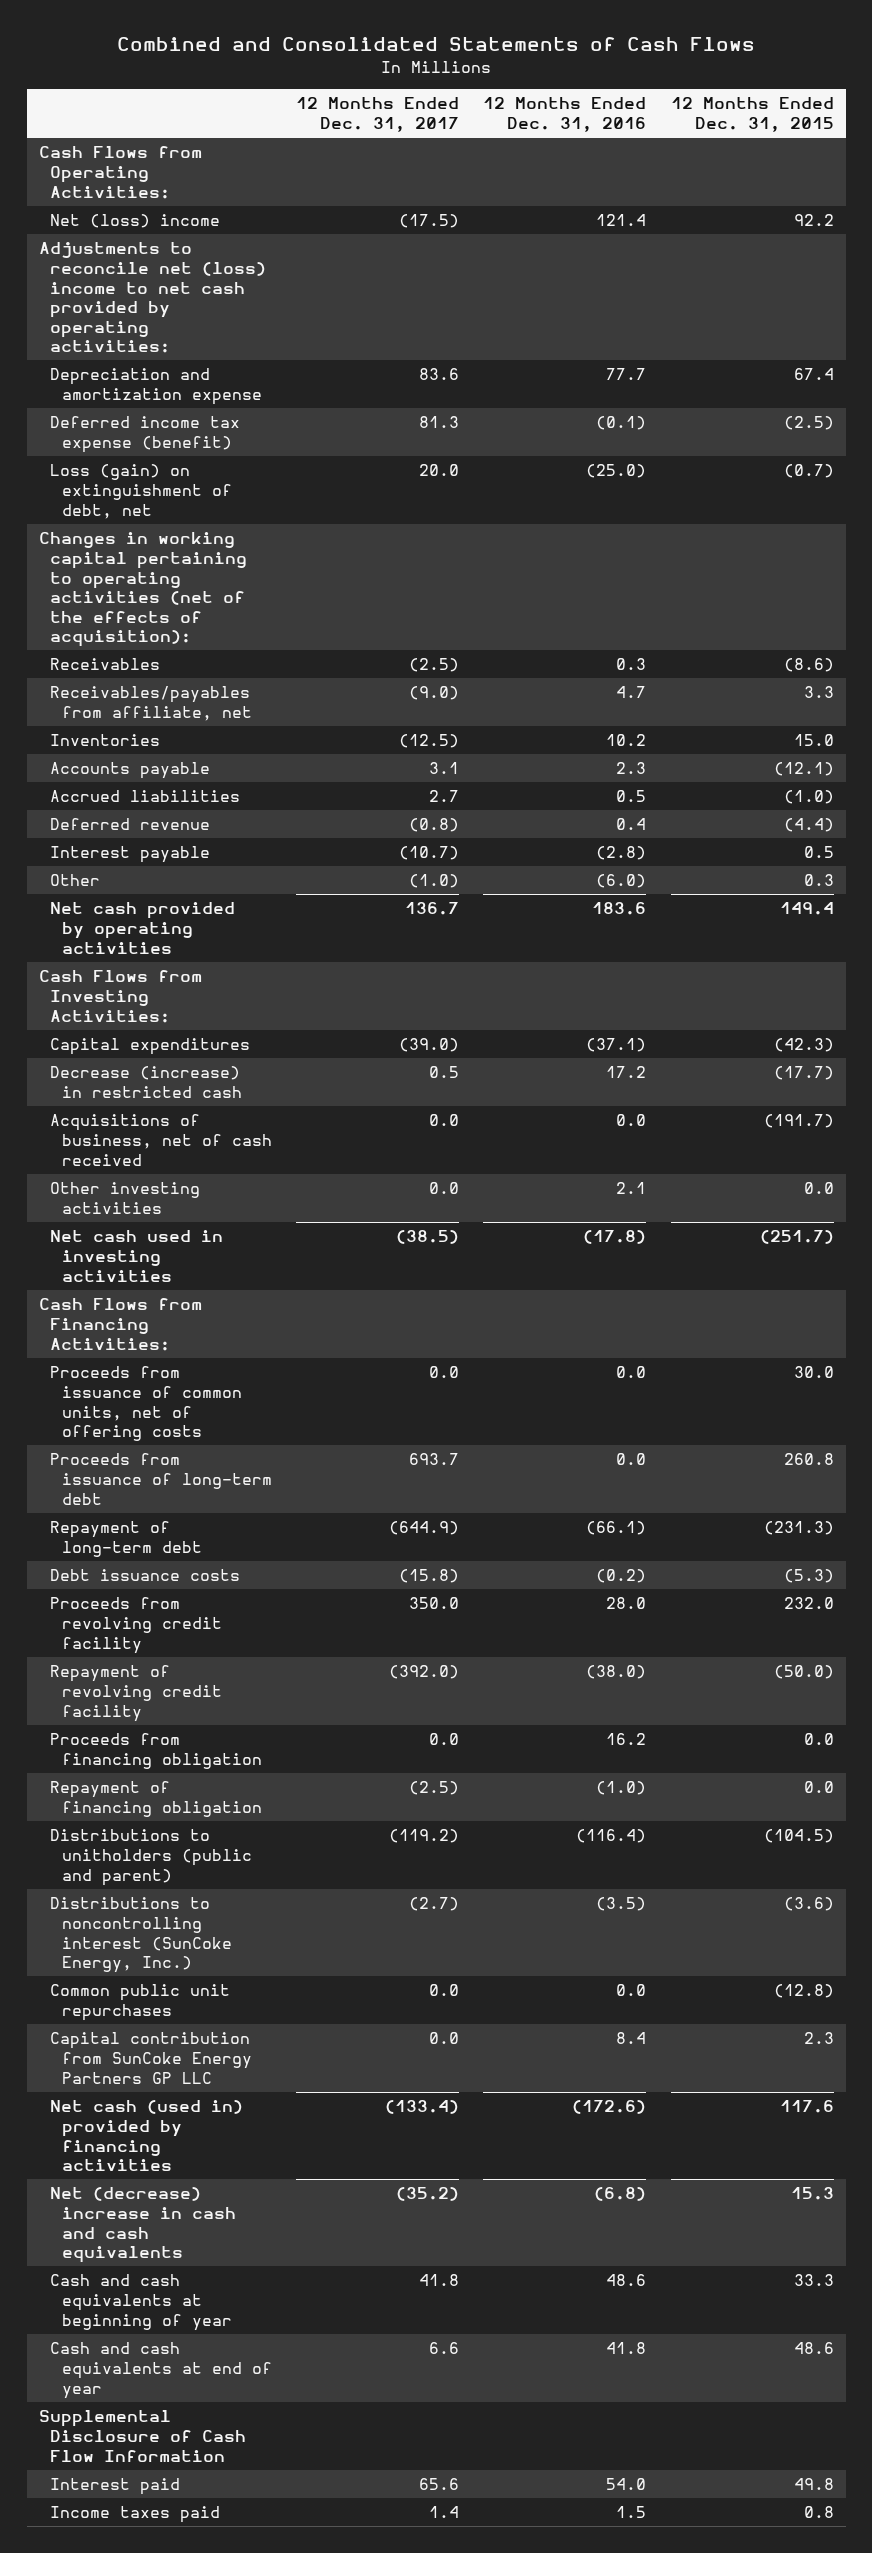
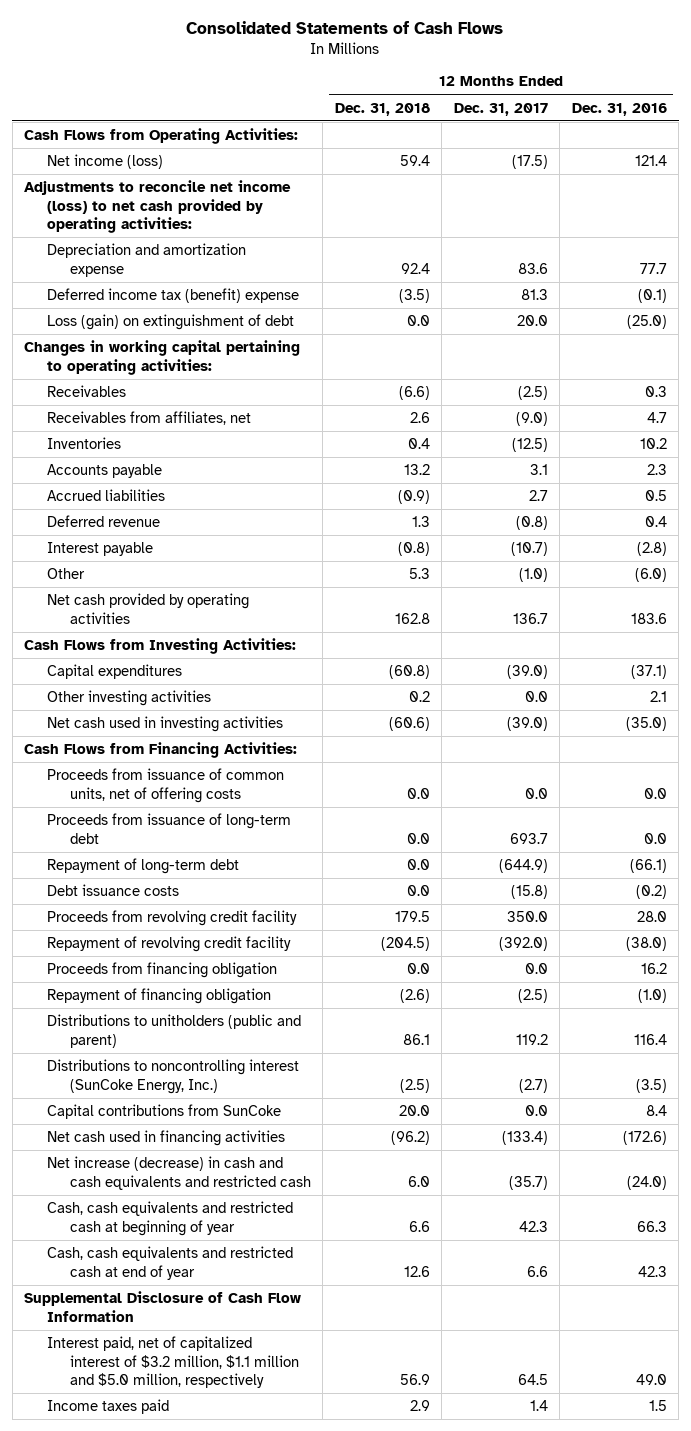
- Combined and Consolidated Statements of Cash Flows
+ Consolidated Statements of Cash Flows
- | 12 Months Ended Dec. 31, 2017 | 12 Months Ended Dec. 31, 2016 | 12 Months Ended Dec. 31, 2015
+ | 12 Months Ended Dec. 31, 2018 | 12 Months Ended Dec. 31, 2017 | 12 Months Ended Dec. 31, 2016
- Net (loss) income | (17.5) | 121.4 | 92.2
- Adjustments to reconcile net (loss) income to net cash provided by operating activities:
+ Net income (loss) | 59.4 | (17.5) | 121.4
+ Adjustments to reconcile net income (loss) to net cash provided by operating activities:
- Deferred income tax expense (benefit) | 81.3 | (0.1) | (2.5)
- Loss (gain) on extinguishment of debt, net | 20.0 | (25.0) | (0.7)
- Changes in working capital pertaining to operating activities (net of the effects of acquisition):
+ Deferred income tax (benefit) expense | (3.5) | 81.3 | (0.1)
+ Loss (gain) on extinguishment of debt | 0.0 | 20.0 | (25.0)
+ Changes in working capital pertaining to operating activities:
- Receivables/payables from affiliate, net | (9.0) | 4.7 | 3.3
+ Receivables from affiliates, net | 2.6 | (9.0) | 4.7
- Decrease (increase) in restricted cash | 0.5 | 17.2 | (17.7)
- Acquisitions of business, net of cash received | 0.0 | 0.0 | (191.7)
- Net cash used in investing activities | (38.5) | (17.8) | (251.7)
+ Net cash used in investing activities | (60.6) | (39.0) | (35.0)
- Distributions to unitholders (public and parent) | (119.2) | (116.4) | (104.5)
+ Distributions to unitholders (public and parent) | 86.1 | 119.2 | 116.4
- Common public unit repurchases | 0.0 | 0.0 | (12.8)
- Capital contribution from SunCoke Energy Partners GP LLC | 0.0 | 8.4 | 2.3
- Net cash (used in) provided by financing activities | (133.4) | (172.6) | 117.6
- Net (decrease) increase in cash and cash equivalents | (35.2) | (6.8) | 15.3
- Cash and cash equivalents at beginning of year | 41.8 | 48.6 | 33.3
- Cash and cash equivalents at end of year | 6.6 | 41.8 | 48.6
+ Capital contributions from SunCoke | 20.0 | 0.0 | 8.4
+ Net cash used in financing activities | (96.2) | (133.4) | (172.6)
+ Net increase (decrease) in cash and cash equivalents and restricted cash | 6.0 | (35.7) | (24.0)
+ Cash, cash equivalents and restricted cash at beginning of year | 6.6 | 42.3 | 66.3
+ Cash, cash equivalents and restricted cash at end of year | 12.6 | 6.6 | 42.3
- Interest paid | 65.6 | 54.0 | 49.8
+ Interest paid, net of capitalized interest of $3.2 million, $1.1 million and $5.0 million, respectively | 56.9 | 64.5 | 49.0

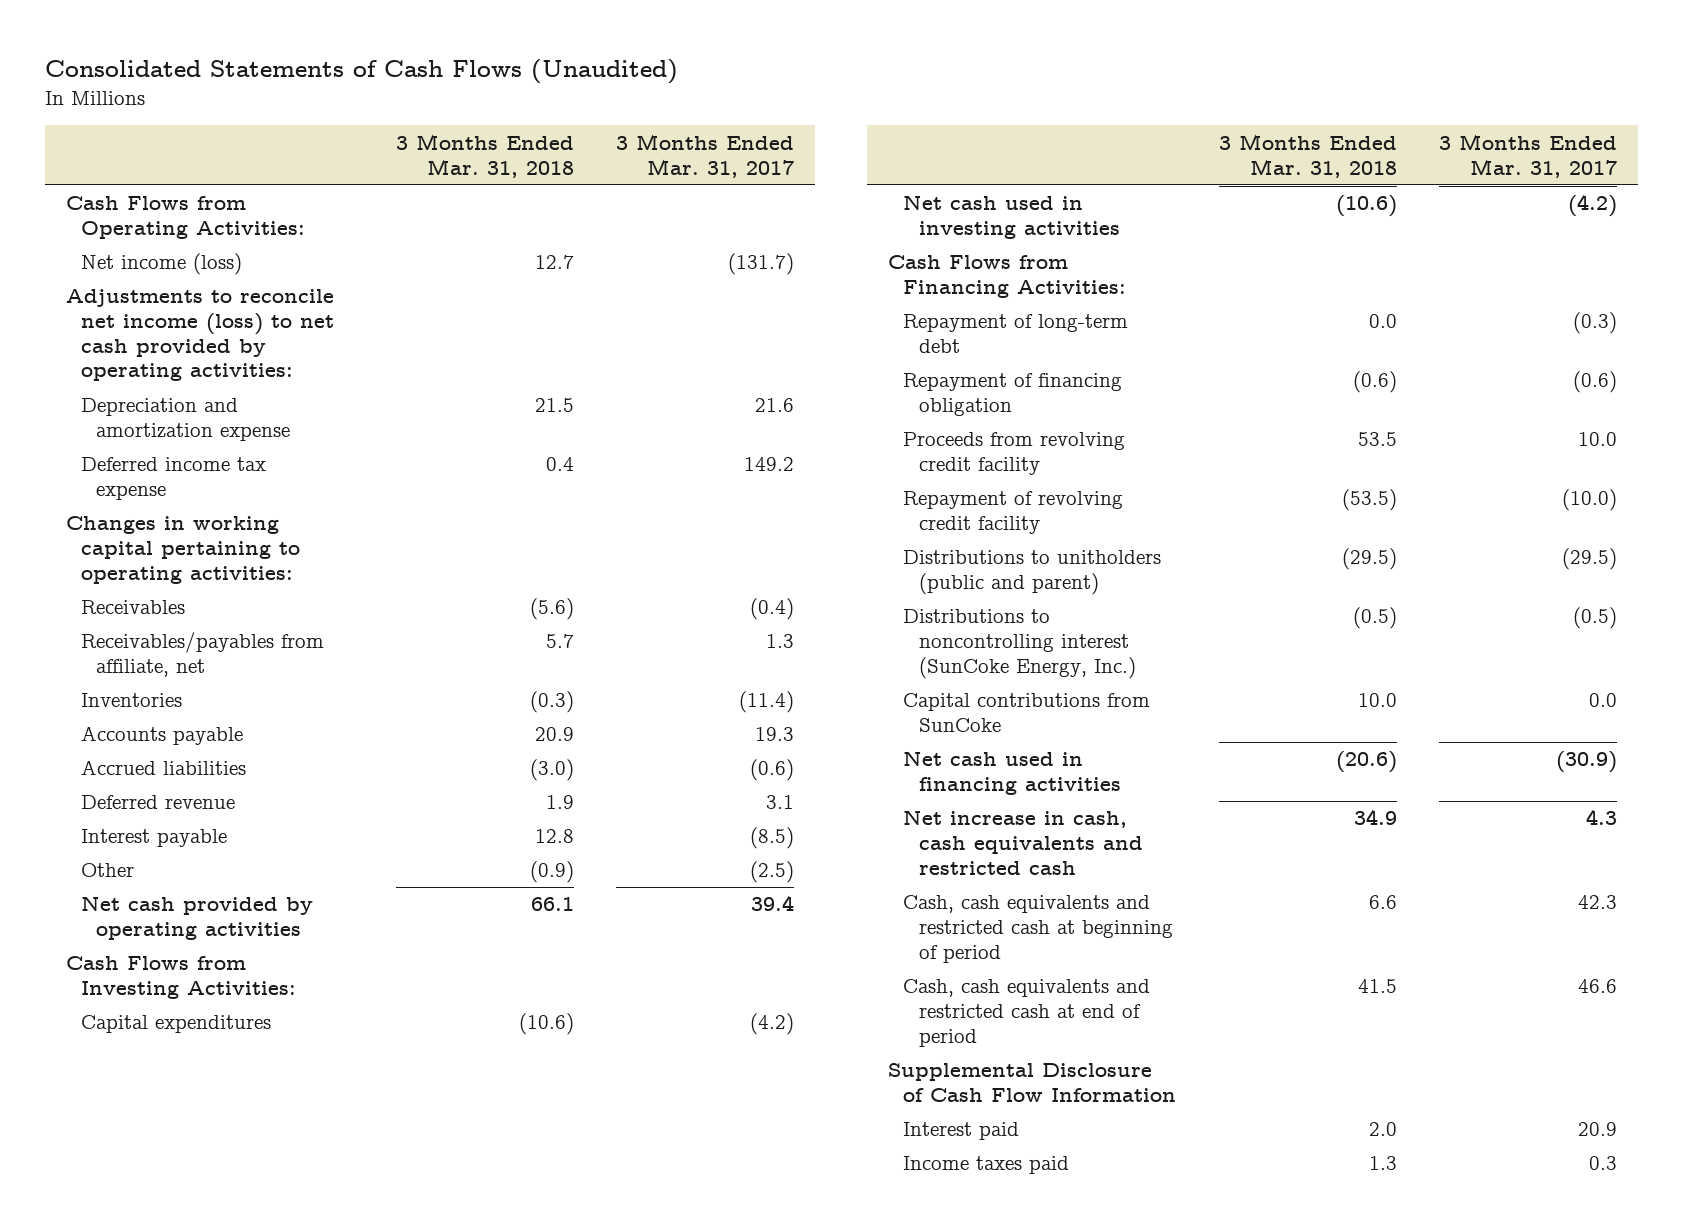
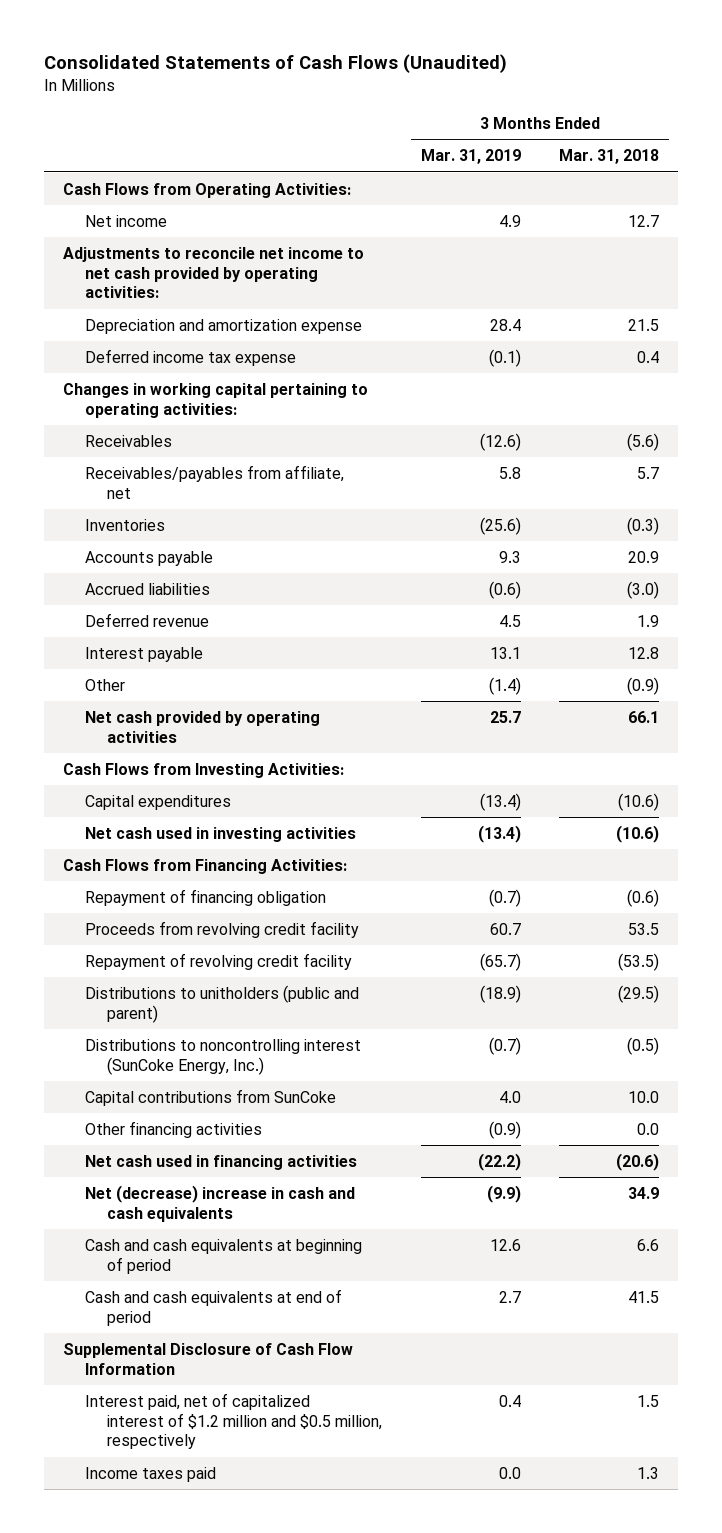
- | 3 Months Ended Mar. 31, 2018 | 3 Months Ended Mar. 31, 2017
+ | 3 Months Ended Mar. 31, 2019 | 3 Months Ended Mar. 31, 2018
- Net income (loss) | 12.7 | (131.7)
- Adjustments to reconcile net income (loss) to net cash provided by operating activities:
+ Net income | 4.9 | 12.7
+ Adjustments to reconcile net income to net cash provided by operating activities:
- Repayment of long-term debt | 0.0 | (0.3)
+ Other financing activities | (0.9) | 0.0
- Net increase in cash, cash equivalents and restricted cash | 34.9 | 4.3
- Cash, cash equivalents and restricted cash at beginning of period | 6.6 | 42.3
- Cash, cash equivalents and restricted cash at end of period | 41.5 | 46.6
+ Net (decrease) increase in cash and cash equivalents | (9.9) | 34.9
+ Cash and cash equivalents at beginning of period | 12.6 | 6.6
+ Cash and cash equivalents at end of period | 2.7 | 41.5
- Interest paid | 2.0 | 20.9
+ Interest paid, net of capitalized interest of $1.2 million and $0.5 million, respectively | 0.4 | 1.5

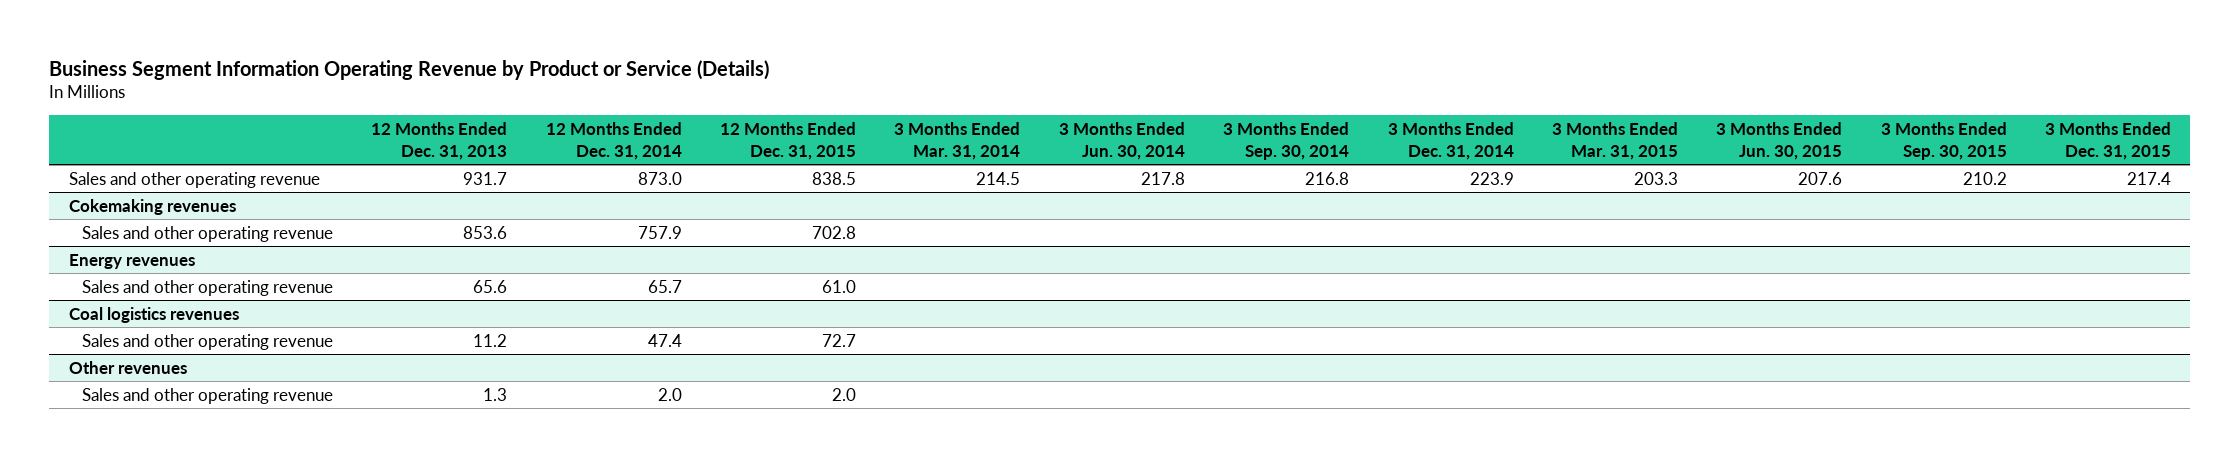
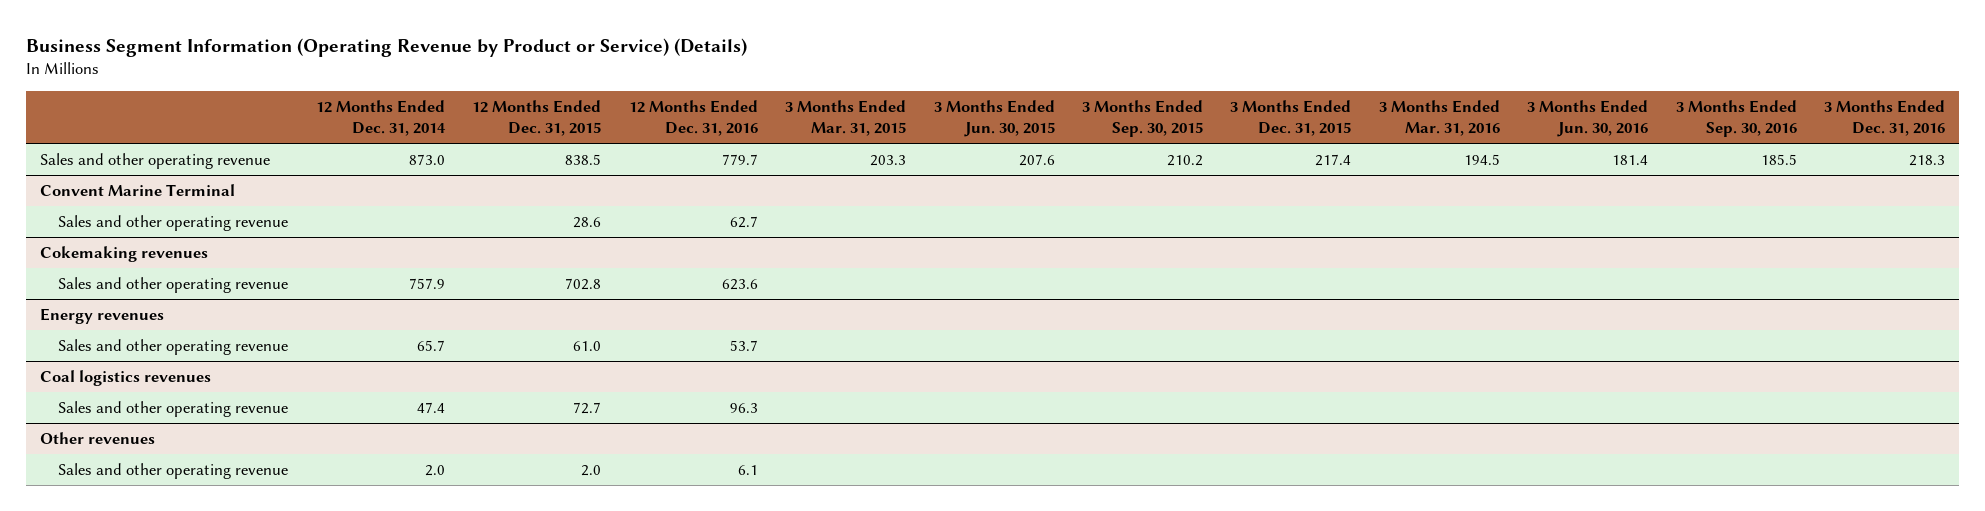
- Business Segment Information Operating Revenue by Product or Service (Details)
+ Business Segment Information (Operating Revenue by Product or Service) (Details)
- | 12 Months Ended Dec. 31, 2013 | 12 Months Ended Dec. 31, 2014 | 12 Months Ended Dec. 31, 2015 | 3 Months Ended Mar. 31, 2014 | 3 Months Ended Jun. 30, 2014 | 3 Months Ended Sep. 30, 2014 | 3 Months Ended Dec. 31, 2014 | 3 Months Ended Mar. 31, 2015 | 3 Months Ended Jun. 30, 2015 | 3 Months Ended Sep. 30, 2015 | 3 Months Ended Dec. 31, 2015
+ | 12 Months Ended Dec. 31, 2014 | 12 Months Ended Dec. 31, 2015 | 12 Months Ended Dec. 31, 2016 | 3 Months Ended Mar. 31, 2015 | 3 Months Ended Jun. 30, 2015 | 3 Months Ended Sep. 30, 2015 | 3 Months Ended Dec. 31, 2015 | 3 Months Ended Mar. 31, 2016 | 3 Months Ended Jun. 30, 2016 | 3 Months Ended Sep. 30, 2016 | 3 Months Ended Dec. 31, 2016
+ Convent Marine Terminal
+ Sales and other operating revenue | | 28.6 | 62.7 | | | | | | | |

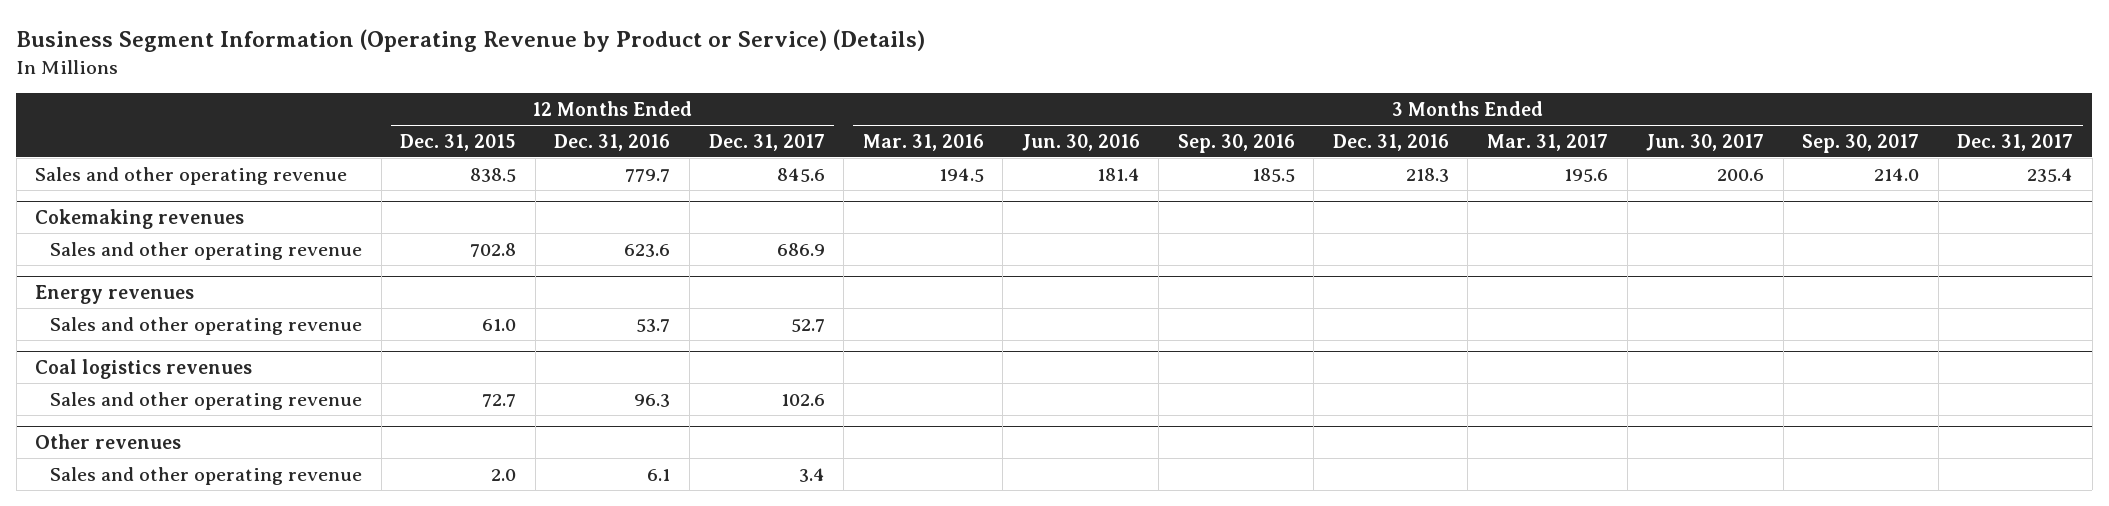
- | 12 Months Ended Dec. 31, 2014 | 12 Months Ended Dec. 31, 2015 | 12 Months Ended Dec. 31, 2016 | 3 Months Ended Mar. 31, 2015 | 3 Months Ended Jun. 30, 2015 | 3 Months Ended Sep. 30, 2015 | 3 Months Ended Dec. 31, 2015 | 3 Months Ended Mar. 31, 2016 | 3 Months Ended Jun. 30, 2016 | 3 Months Ended Sep. 30, 2016 | 3 Months Ended Dec. 31, 2016
+ | 12 Months Ended Dec. 31, 2015 | 12 Months Ended Dec. 31, 2016 | 12 Months Ended Dec. 31, 2017 | 3 Months Ended Mar. 31, 2016 | 3 Months Ended Jun. 30, 2016 | 3 Months Ended Sep. 30, 2016 | 3 Months Ended Dec. 31, 2016 | 3 Months Ended Mar. 31, 2017 | 3 Months Ended Jun. 30, 2017 | 3 Months Ended Sep. 30, 2017 | 3 Months Ended Dec. 31, 2017
- Convent Marine Terminal
- Sales and other operating revenue | | 28.6 | 62.7 | | | | | | | |

